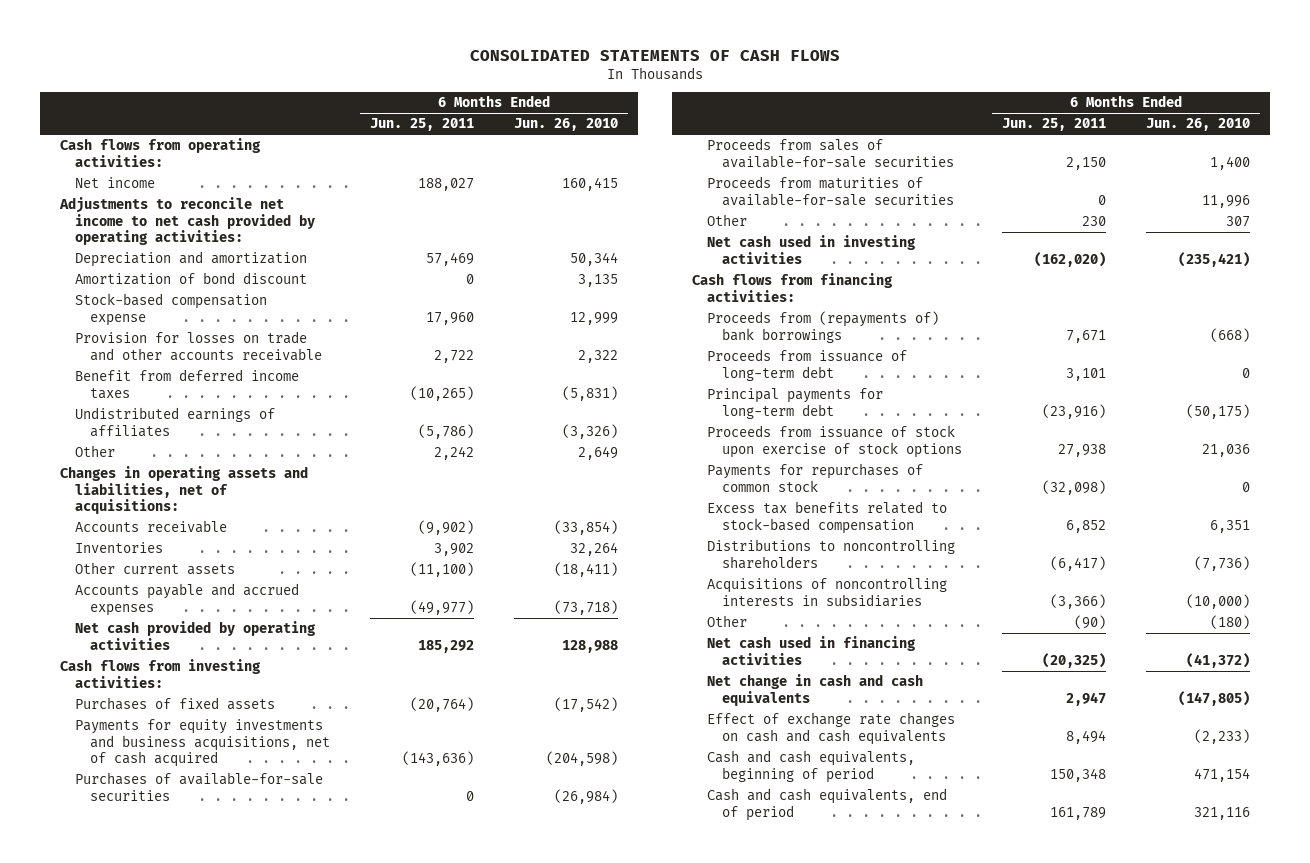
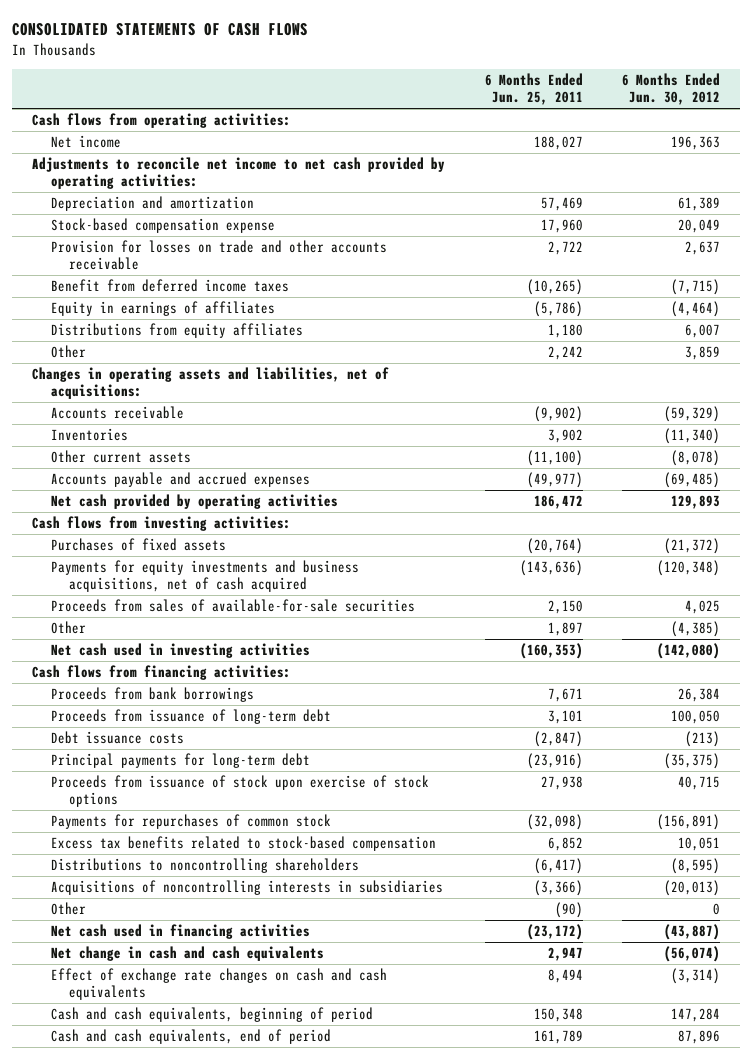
- | 6 Months Ended Jun. 25, 2011 | 6 Months Ended Jun. 26, 2010
+ | 6 Months Ended Jun. 25, 2011 | 6 Months Ended Jun. 30, 2012
- Amortization of bond discount | 0 | 3,135
- Undistributed earnings of affiliates | (5,786) | (3,326)
+ Equity in earnings of affiliates | (5,786) | (4,464)
+ Distributions from equity affiliates | 1,180 | 6,007
- Net cash provided by operating activities | 185,292 | 128,988
+ Net cash provided by operating activities | 186,472 | 129,893
- Purchases of available-for-sale securities | 0 | (26,984)
- Proceeds from maturities of available-for-sale securities | 0 | 11,996
- Other | 230 | 307
- Net cash used in investing activities | (162,020) | (235,421)
+ Other | 1,897 | (4,385)
+ Net cash used in investing activities | (160,353) | (142,080)
- Proceeds from (repayments of) bank borrowings | 7,671 | (668)
+ Proceeds from bank borrowings | 7,671 | 26,384
+ Debt issuance costs | (2,847) | (213)
- Net cash used in financing activities | (20,325) | (41,372)
+ Net cash used in financing activities | (23,172) | (43,887)

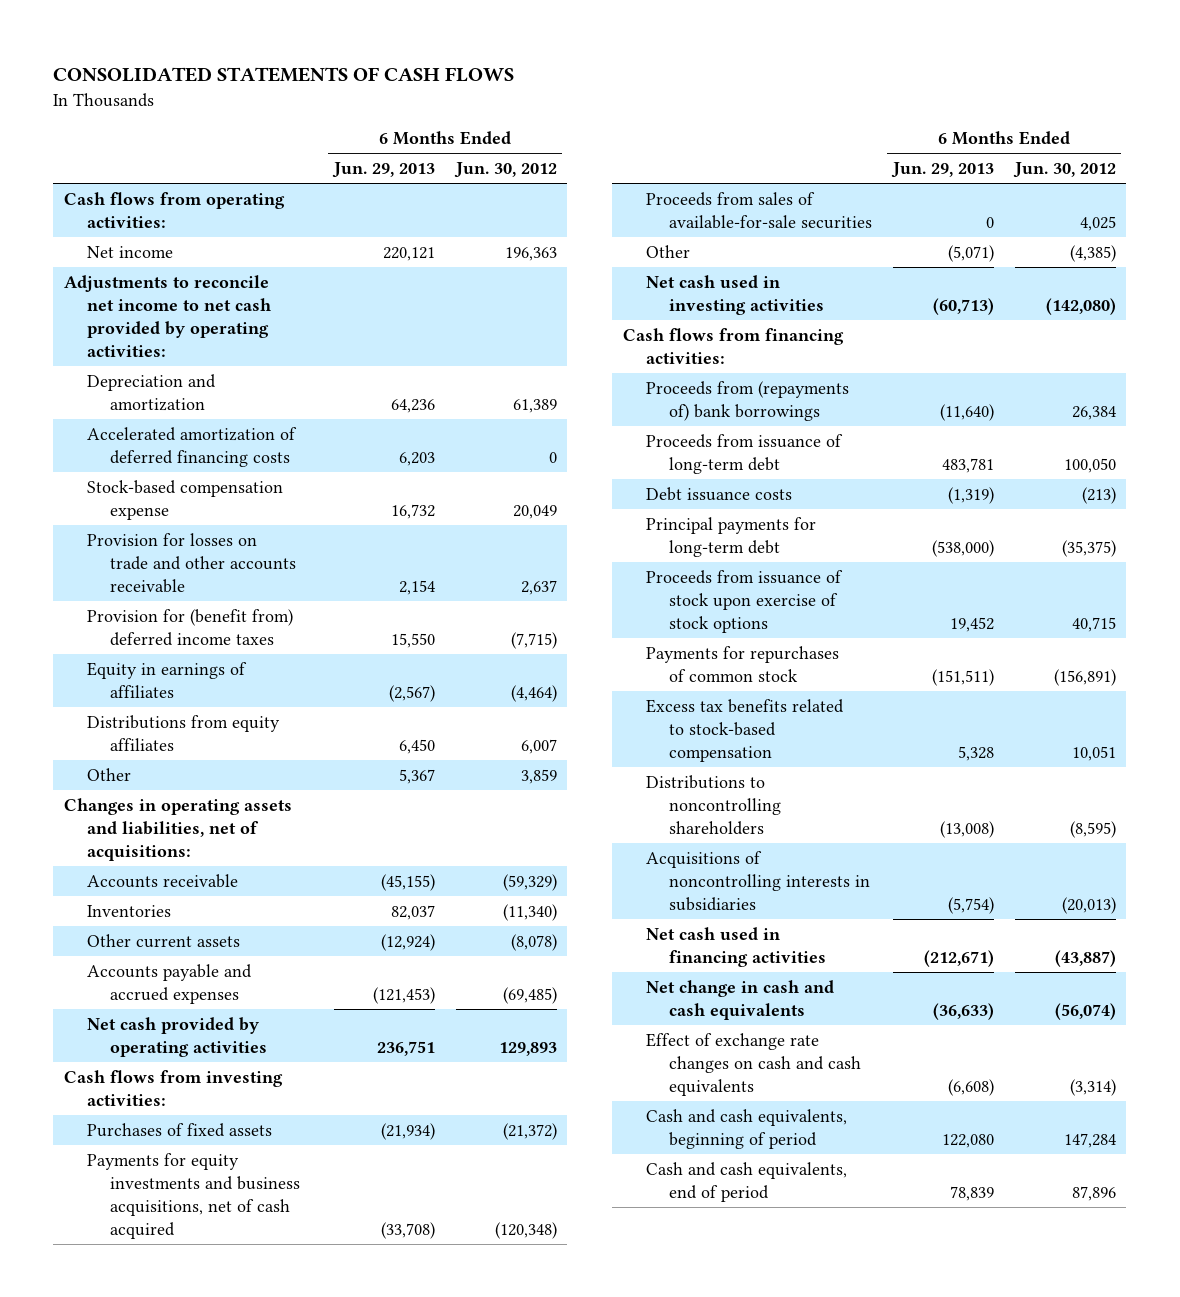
- | 6 Months Ended Jun. 25, 2011 | 6 Months Ended Jun. 30, 2012
+ | 6 Months Ended Jun. 29, 2013 | 6 Months Ended Jun. 30, 2012
+ Accelerated amortization of deferred financing costs | 6,203 | 0
- Benefit from deferred income taxes | (10,265) | (7,715)
+ Provision for (benefit from) deferred income taxes | 15,550 | (7,715)
- Proceeds from bank borrowings | 7,671 | 26,384
+ Proceeds from (repayments of) bank borrowings | (11,640) | 26,384
- Other | (90) | 0

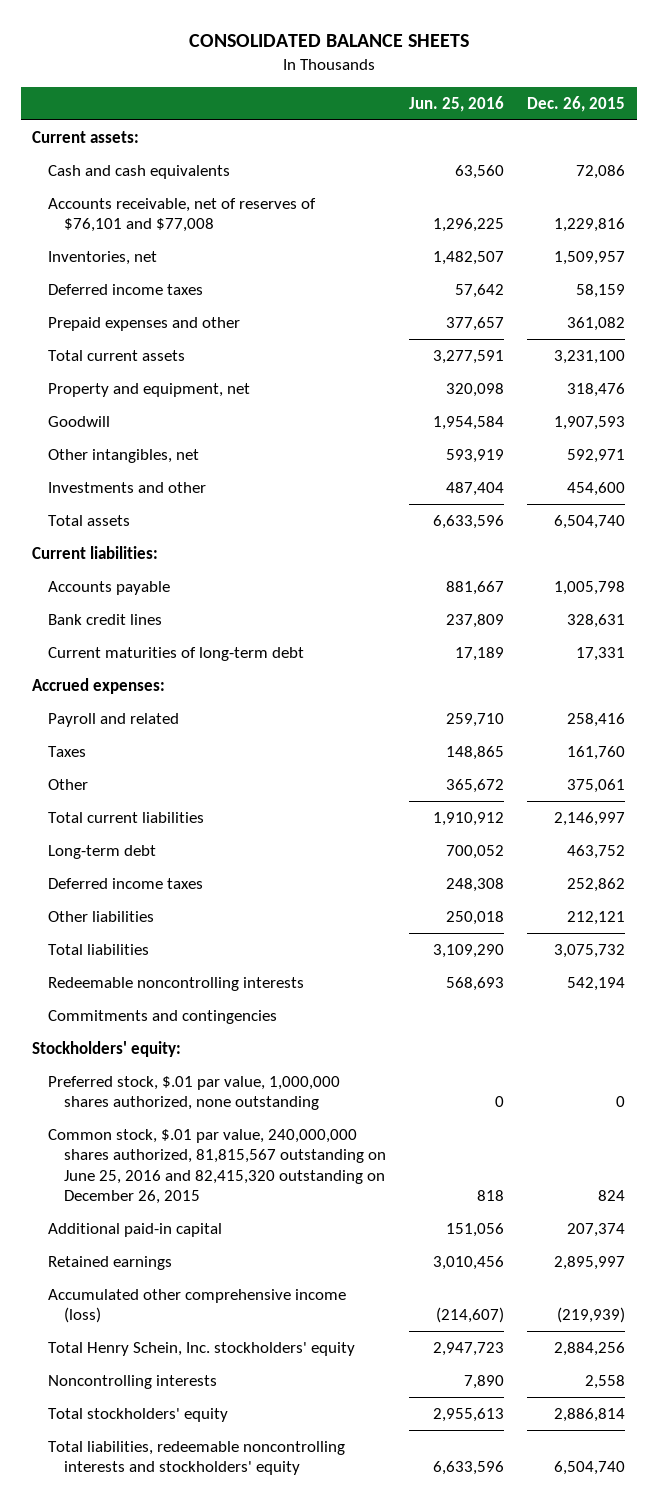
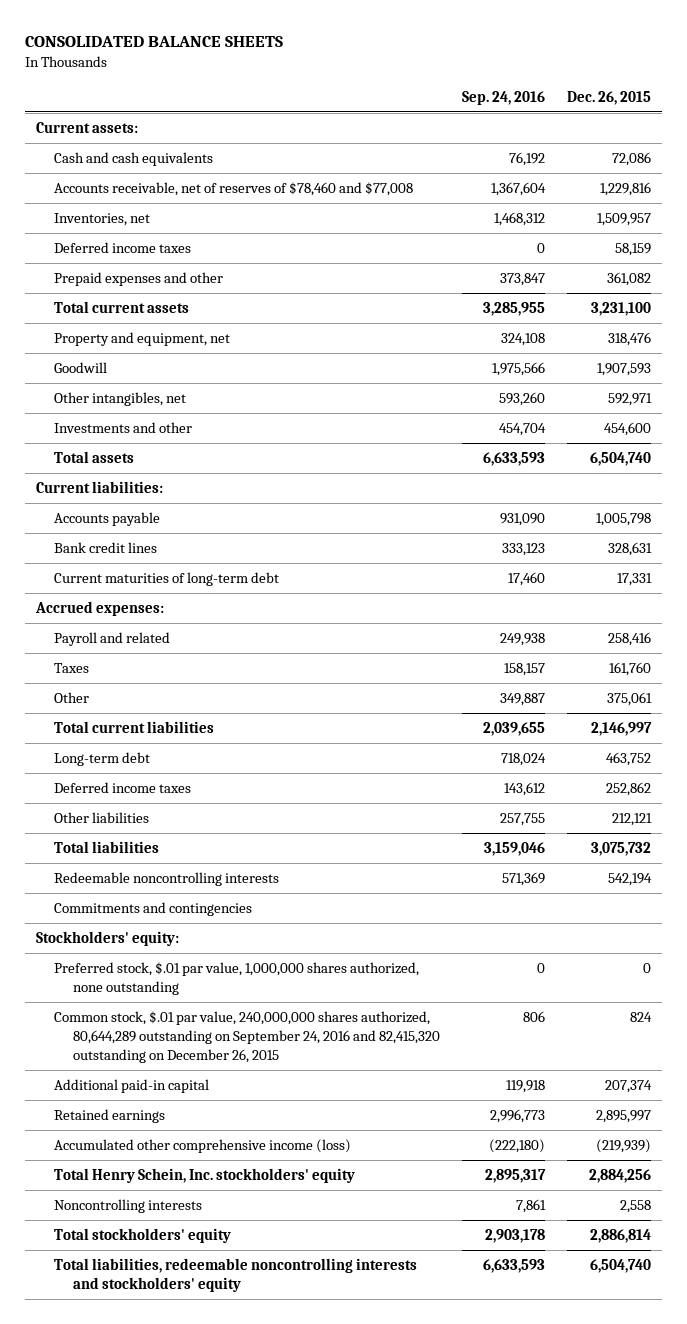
- | Jun. 25, 2016 | Dec. 26, 2015
+ | Sep. 24, 2016 | Dec. 26, 2015
- Accounts receivable, net of reserves of $76,101 and $77,008 | 1,296,225 | 1,229,816
+ Accounts receivable, net of reserves of $78,460 and $77,008 | 1,367,604 | 1,229,816
- Common stock, $.01 par value, 240,000,000 shares authorized, 81,815,567 outstanding on June 25, 2016 and 82,415,320 outstanding on December 26, 2015 | 818 | 824
+ Common stock, $.01 par value, 240,000,000 shares authorized, 80,644,289 outstanding on September 24, 2016 and 82,415,320 outstanding on December 26, 2015 | 806 | 824

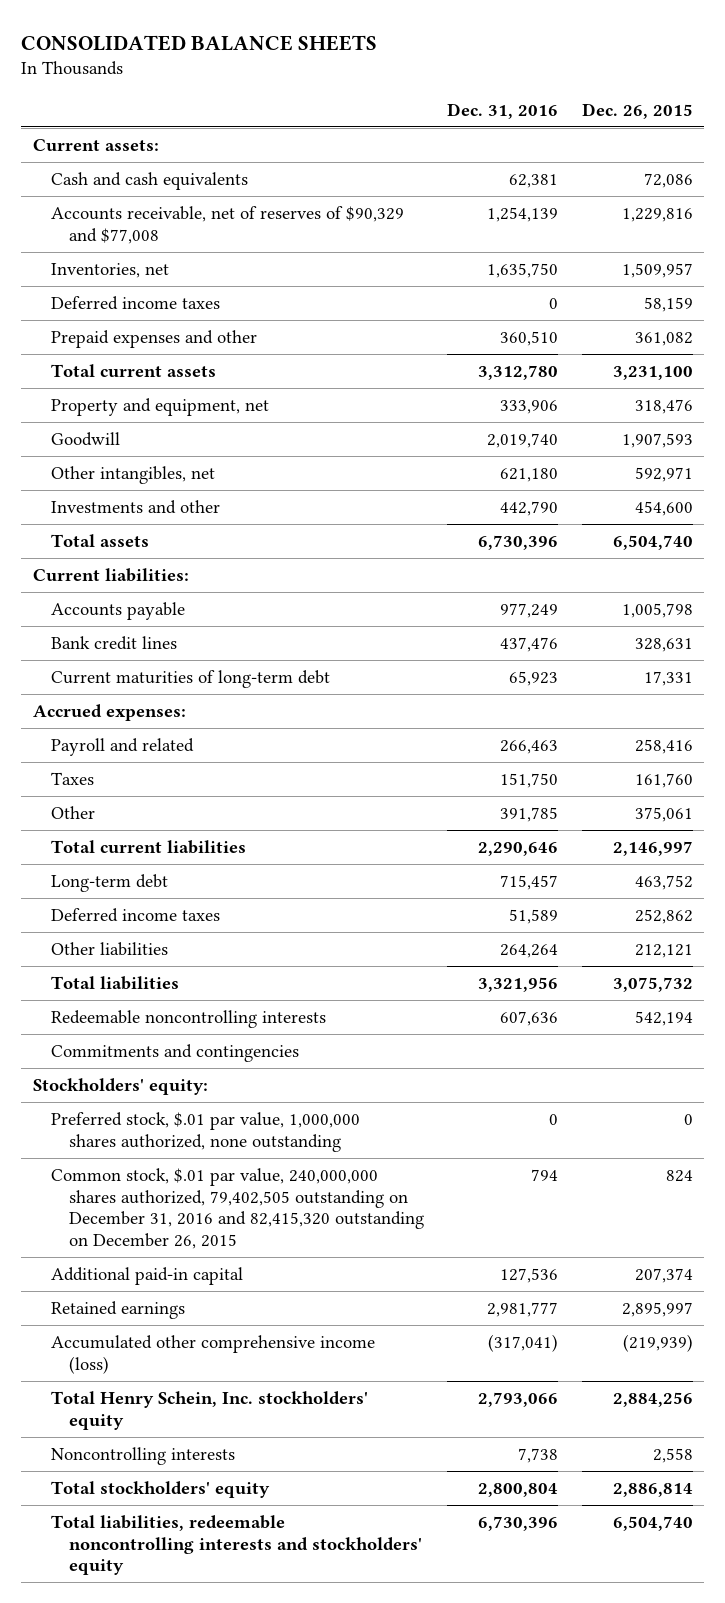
- | Sep. 24, 2016 | Dec. 26, 2015
+ | Dec. 31, 2016 | Dec. 26, 2015
- Accounts receivable, net of reserves of $78,460 and $77,008 | 1,367,604 | 1,229,816
+ Accounts receivable, net of reserves of $90,329 and $77,008 | 1,254,139 | 1,229,816
- Common stock, $.01 par value, 240,000,000 shares authorized, 80,644,289 outstanding on September 24, 2016 and 82,415,320 outstanding on December 26, 2015 | 806 | 824
+ Common stock, $.01 par value, 240,000,000 shares authorized, 79,402,505 outstanding on December 31, 2016 and 82,415,320 outstanding on December 26, 2015 | 794 | 824

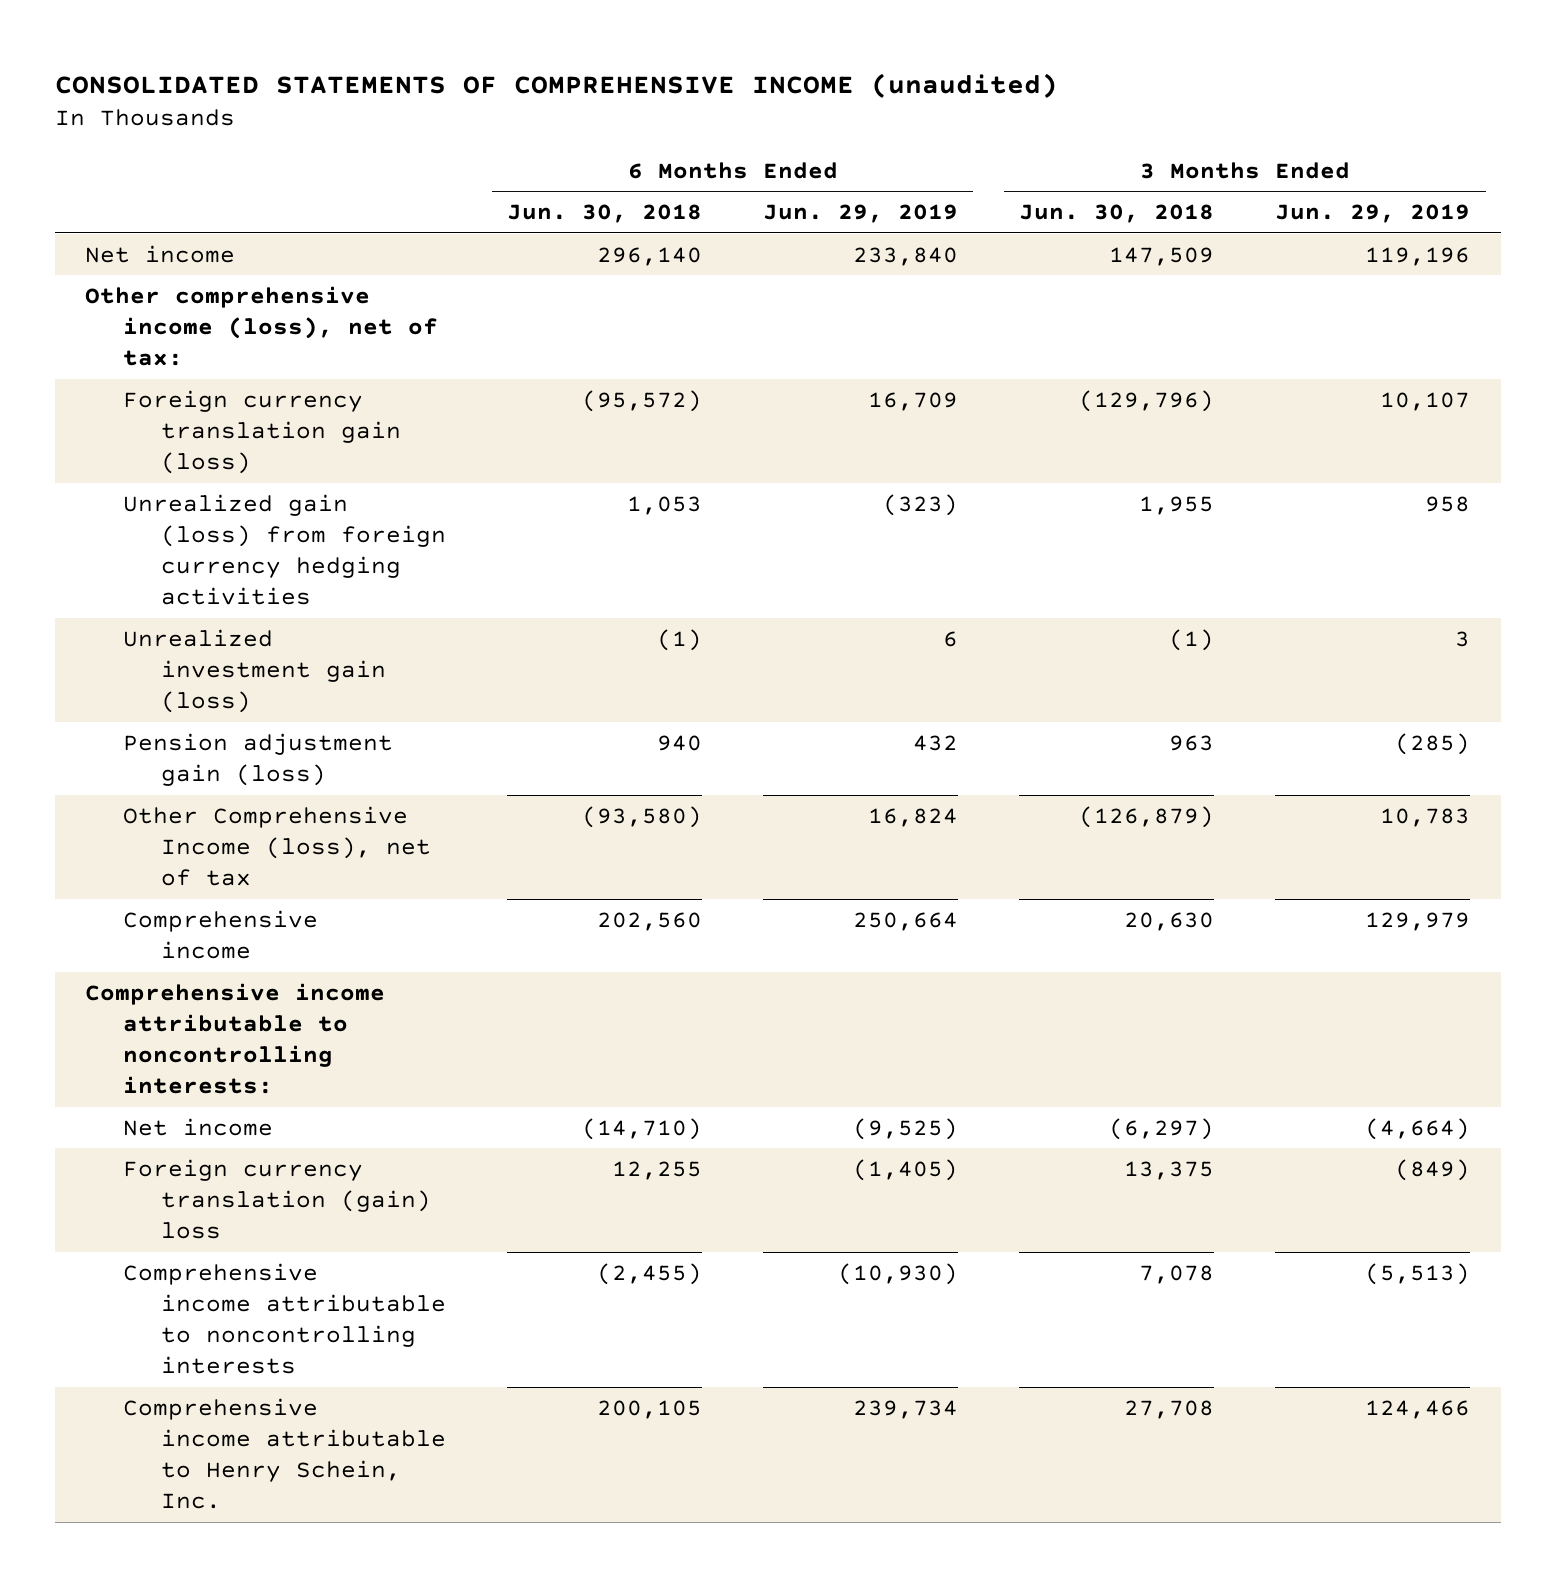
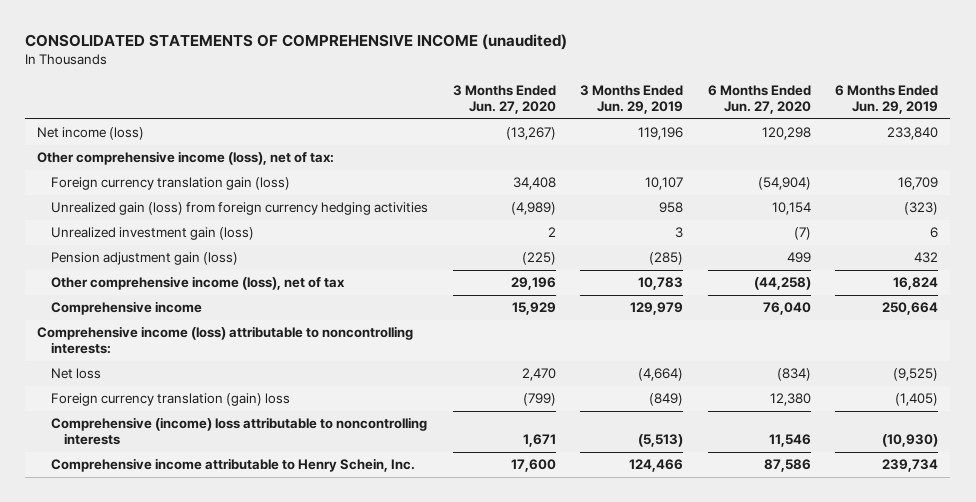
- | 6 Months Ended Jun. 30, 2018 | 6 Months Ended Jun. 29, 2019 | 3 Months Ended Jun. 30, 2018 | 3 Months Ended Jun. 29, 2019
+ | 3 Months Ended Jun. 27, 2020 | 3 Months Ended Jun. 29, 2019 | 6 Months Ended Jun. 27, 2020 | 6 Months Ended Jun. 29, 2019
- Net income | 296,140 | 233,840 | 147,509 | 119,196
+ Net income (loss) | (13,267) | 119,196 | 120,298 | 233,840
- Other Comprehensive Income (loss), net of tax | (93,580) | 16,824 | (126,879) | 10,783
+ Other comprehensive income (loss), net of tax | 29,196 | 10,783 | (44,258) | 16,824
- Comprehensive income attributable to noncontrolling interests:
- Net income | (14,710) | (9,525) | (6,297) | (4,664)
+ Comprehensive income (loss) attributable to noncontrolling interests:
+ Net loss | 2,470 | (4,664) | (834) | (9,525)
- Comprehensive income attributable to noncontrolling interests | (2,455) | (10,930) | 7,078 | (5,513)
+ Comprehensive (income) loss attributable to noncontrolling interests | 1,671 | (5,513) | 11,546 | (10,930)

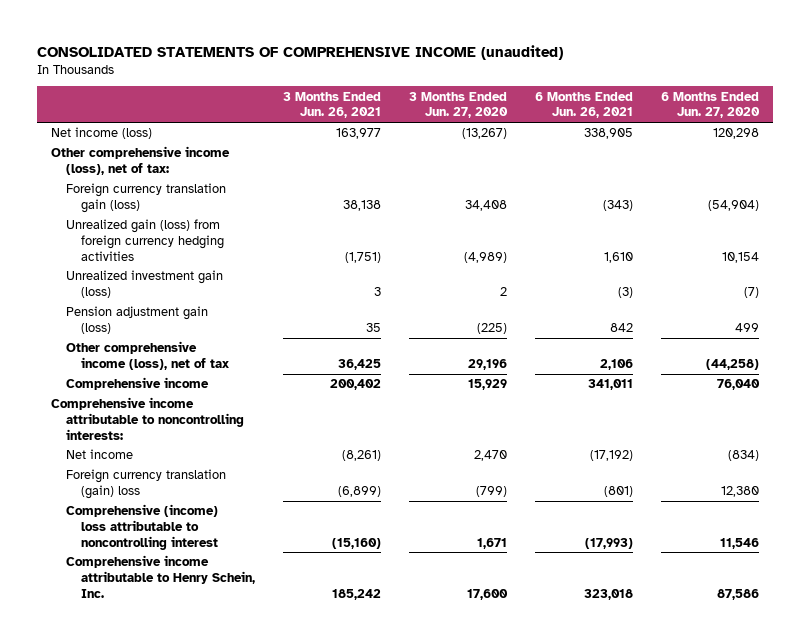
- | 3 Months Ended Jun. 27, 2020 | 3 Months Ended Jun. 29, 2019 | 6 Months Ended Jun. 27, 2020 | 6 Months Ended Jun. 29, 2019
+ | 3 Months Ended Jun. 26, 2021 | 3 Months Ended Jun. 27, 2020 | 6 Months Ended Jun. 26, 2021 | 6 Months Ended Jun. 27, 2020
- Comprehensive income (loss) attributable to noncontrolling interests:
- Net loss | 2,470 | (4,664) | (834) | (9,525)
+ Comprehensive income attributable to noncontrolling interests:
+ Net income | (8,261) | 2,470 | (17,192) | (834)
- Comprehensive (income) loss attributable to noncontrolling interests | 1,671 | (5,513) | 11,546 | (10,930)
+ Comprehensive (income) loss attributable to noncontrolling interest | (15,160) | 1,671 | (17,993) | 11,546

